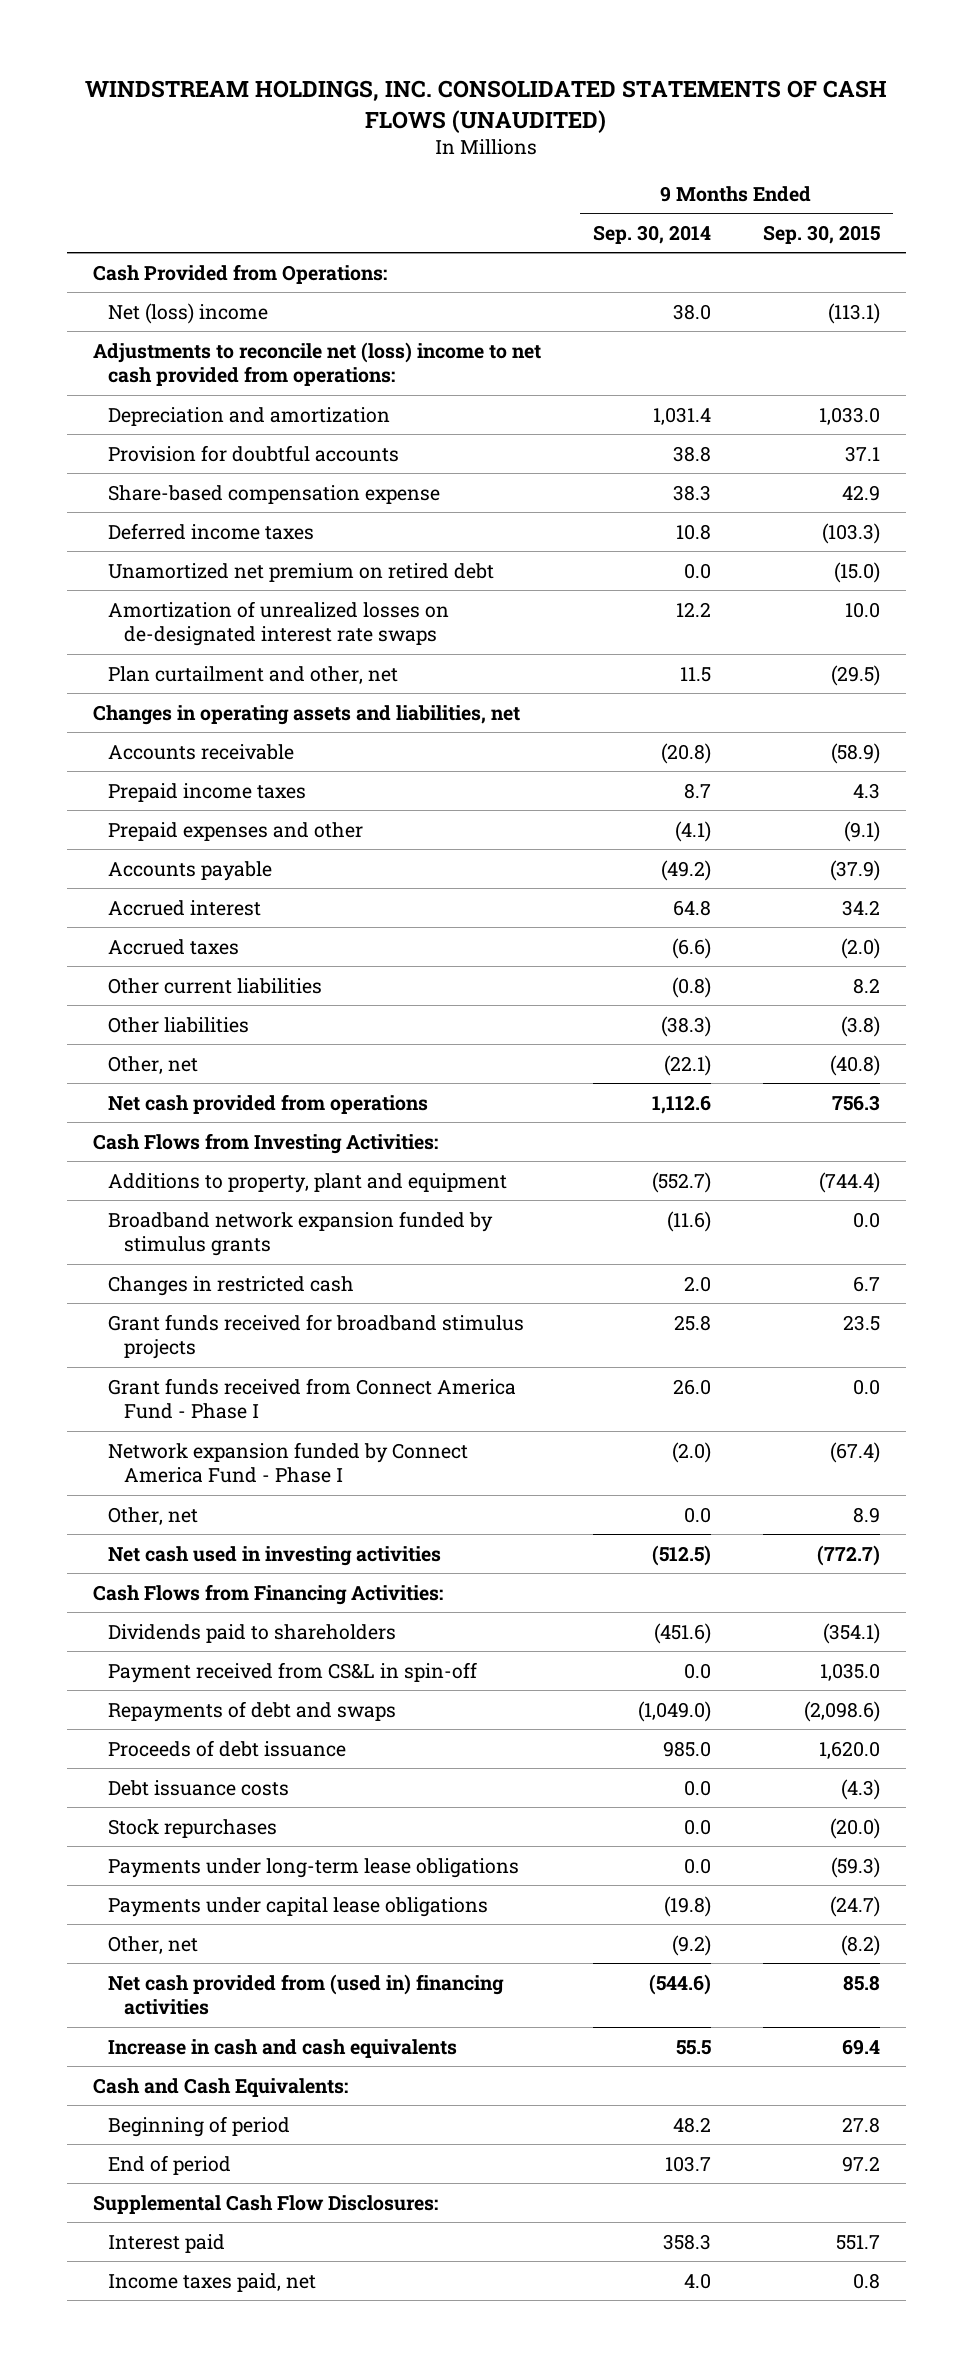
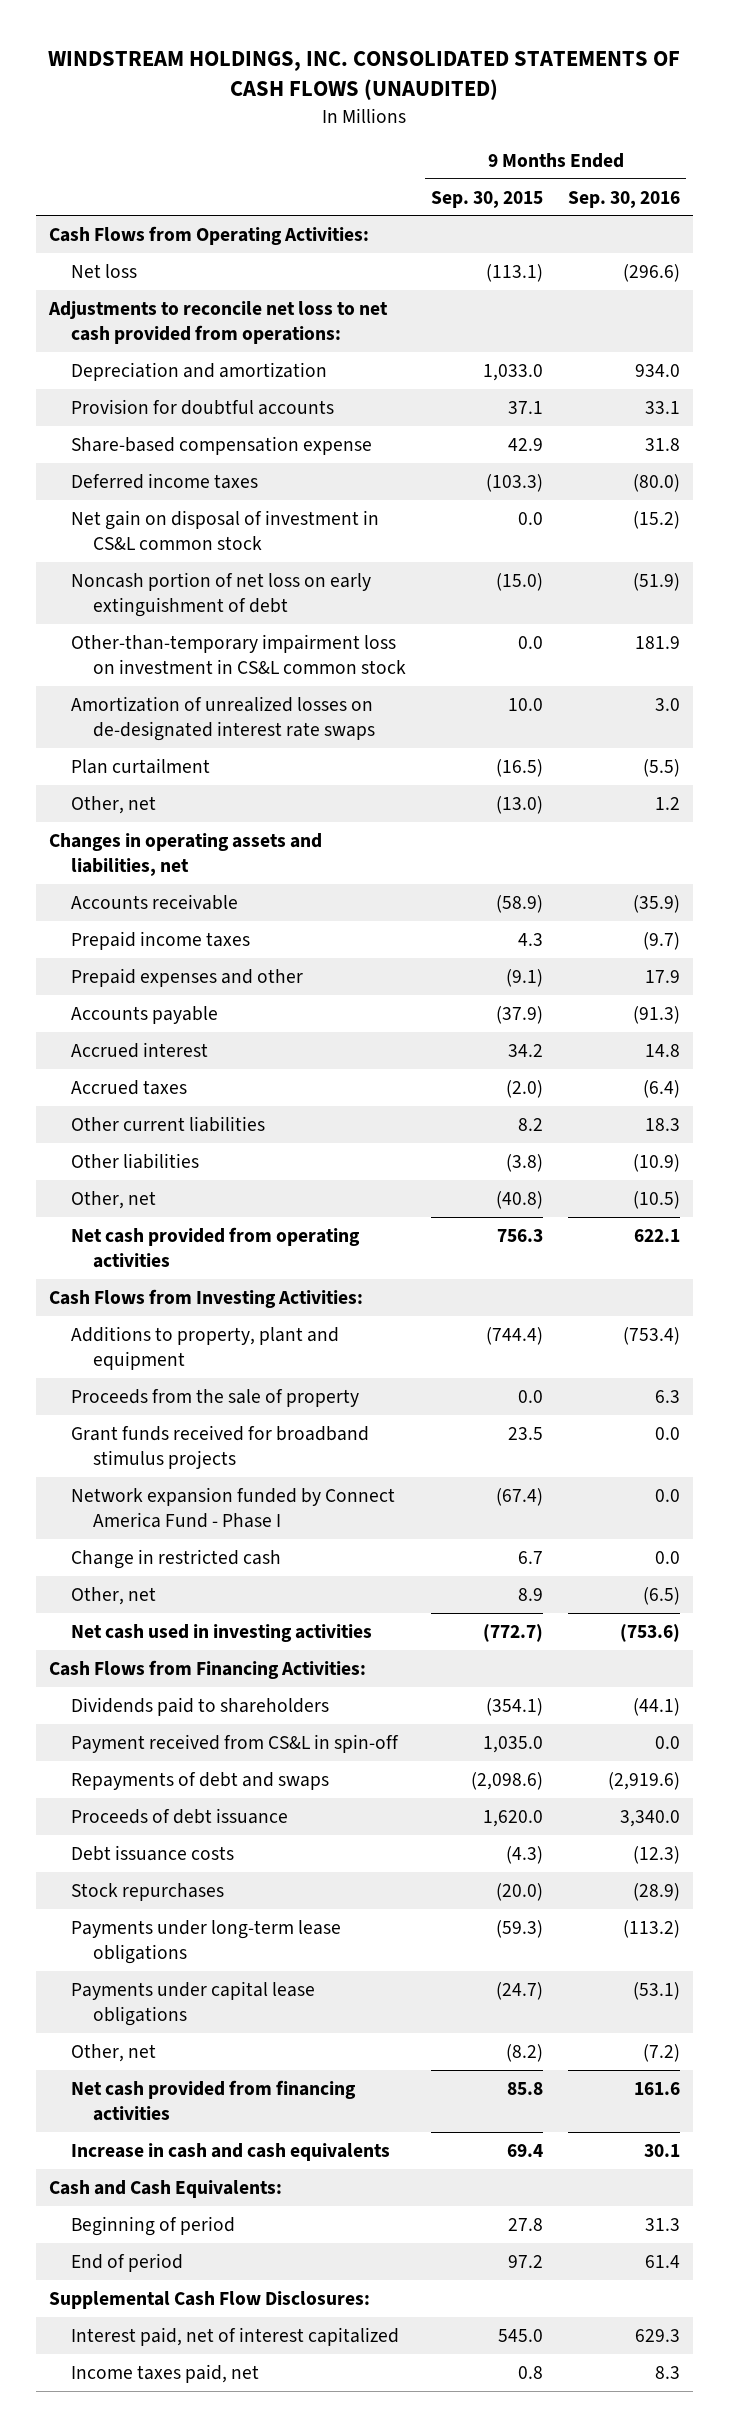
- | 9 Months Ended Sep. 30, 2014 | 9 Months Ended Sep. 30, 2015
+ | 9 Months Ended Sep. 30, 2015 | 9 Months Ended Sep. 30, 2016
- Cash Provided from Operations:
- Net (loss) income | 38.0 | (113.1)
- Adjustments to reconcile net (loss) income to net cash provided from operations:
+ Cash Flows from Operating Activities:
+ Net loss | (113.1) | (296.6)
+ Adjustments to reconcile net loss to net cash provided from operations:
- Unamortized net premium on retired debt | 0.0 | (15.0)
+ Net gain on disposal of investment in CS&L common stock | 0.0 | (15.2)
+ Noncash portion of net loss on early extinguishment of debt | (15.0) | (51.9)
+ Other-than-temporary impairment loss on investment in CS&L common stock | 0.0 | 181.9
- Plan curtailment and other, net | 11.5 | (29.5)
+ Plan curtailment | (16.5) | (5.5)
+ Other, net | (13.0) | 1.2
- Net cash provided from operations | 1,112.6 | 756.3
+ Net cash provided from operating activities | 756.3 | 622.1
- Broadband network expansion funded by stimulus grants | (11.6) | 0.0
- Changes in restricted cash | 2.0 | 6.7
+ Proceeds from the sale of property | 0.0 | 6.3
- Grant funds received from Connect America Fund - Phase I | 26.0 | 0.0
+ Change in restricted cash | 6.7 | 0.0
- Net cash provided from (used in) financing activities | (544.6) | 85.8
+ Net cash provided from financing activities | 85.8 | 161.6
- Interest paid | 358.3 | 551.7
+ Interest paid, net of interest capitalized | 545.0 | 629.3

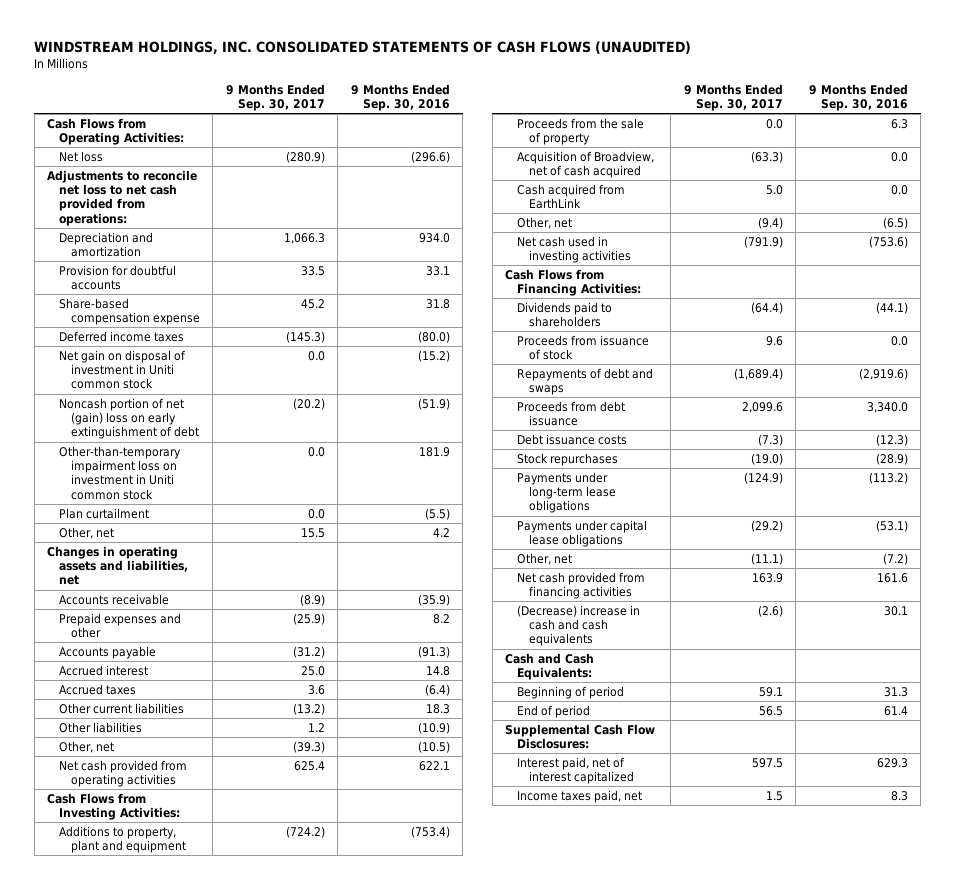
- | 9 Months Ended Sep. 30, 2015 | 9 Months Ended Sep. 30, 2016
+ | 9 Months Ended Sep. 30, 2017 | 9 Months Ended Sep. 30, 2016
- Net gain on disposal of investment in CS&L common stock | 0.0 | (15.2)
- Noncash portion of net loss on early extinguishment of debt | (15.0) | (51.9)
- Other-than-temporary impairment loss on investment in CS&L common stock | 0.0 | 181.9
- Amortization of unrealized losses on de-designated interest rate swaps | 10.0 | 3.0
+ Net gain on disposal of investment in Uniti common stock | 0.0 | (15.2)
+ Noncash portion of net (gain) loss on early extinguishment of debt | (20.2) | (51.9)
+ Other-than-temporary impairment loss on investment in Uniti common stock | 0.0 | 181.9
- Other, net | (13.0) | 1.2
+ Other, net | 15.5 | 4.2
- Prepaid income taxes | 4.3 | (9.7)
- Prepaid expenses and other | (9.1) | 17.9
+ Prepaid expenses and other | (25.9) | 8.2
- Grant funds received for broadband stimulus projects | 23.5 | 0.0
- Network expansion funded by Connect America Fund - Phase I | (67.4) | 0.0
- Change in restricted cash | 6.7 | 0.0
+ Acquisition of Broadview, net of cash acquired | (63.3) | 0.0
+ Cash acquired from EarthLink | 5.0 | 0.0
- Payment received from CS&L in spin-off | 1,035.0 | 0.0
+ Proceeds from issuance of stock | 9.6 | 0.0
- Proceeds of debt issuance | 1,620.0 | 3,340.0
+ Proceeds from debt issuance | 2,099.6 | 3,340.0
- Increase in cash and cash equivalents | 69.4 | 30.1
+ (Decrease) increase in cash and cash equivalents | (2.6) | 30.1

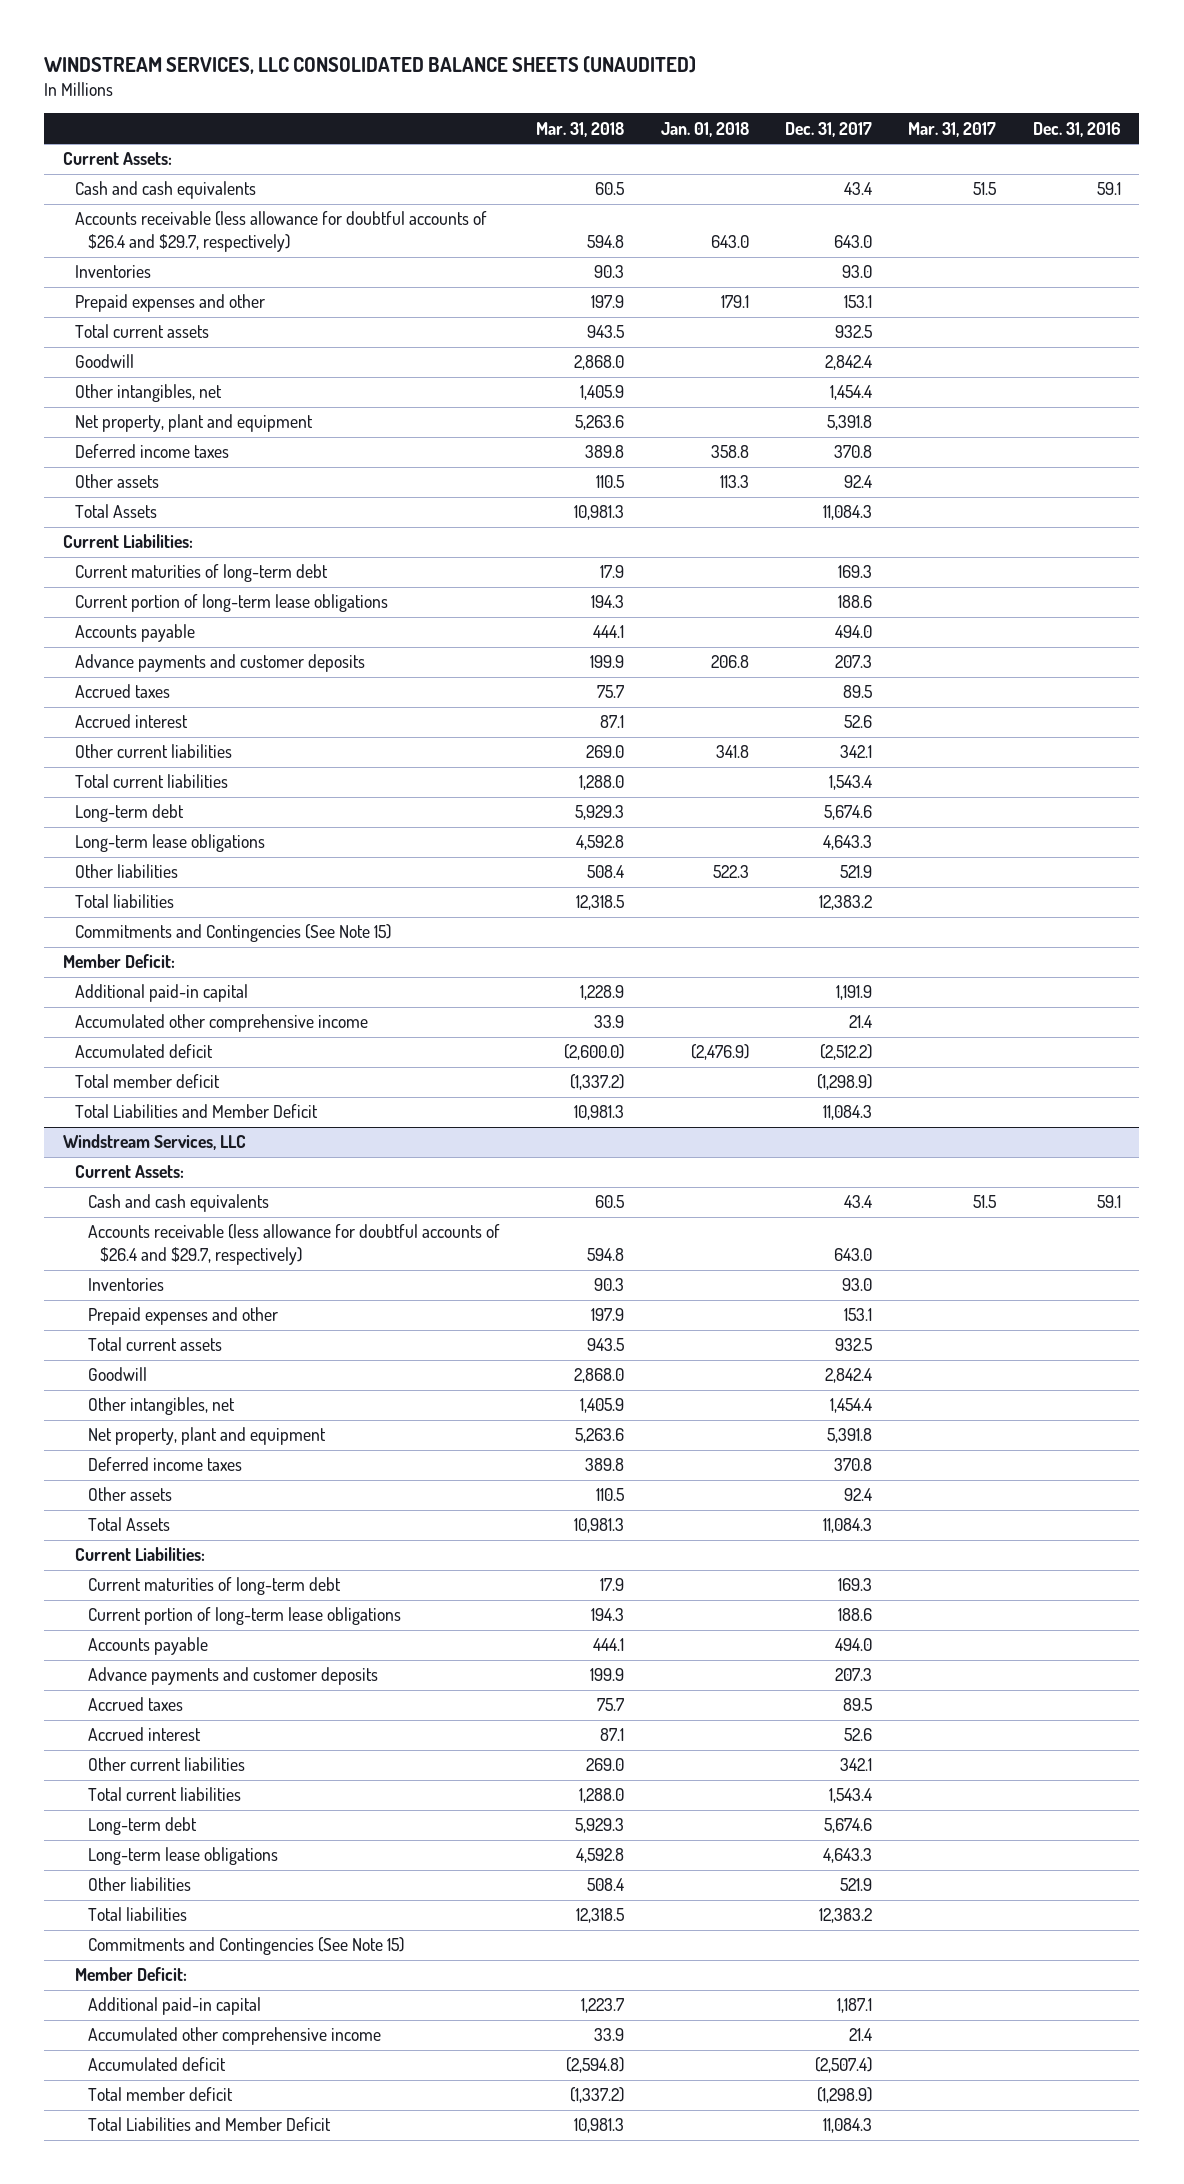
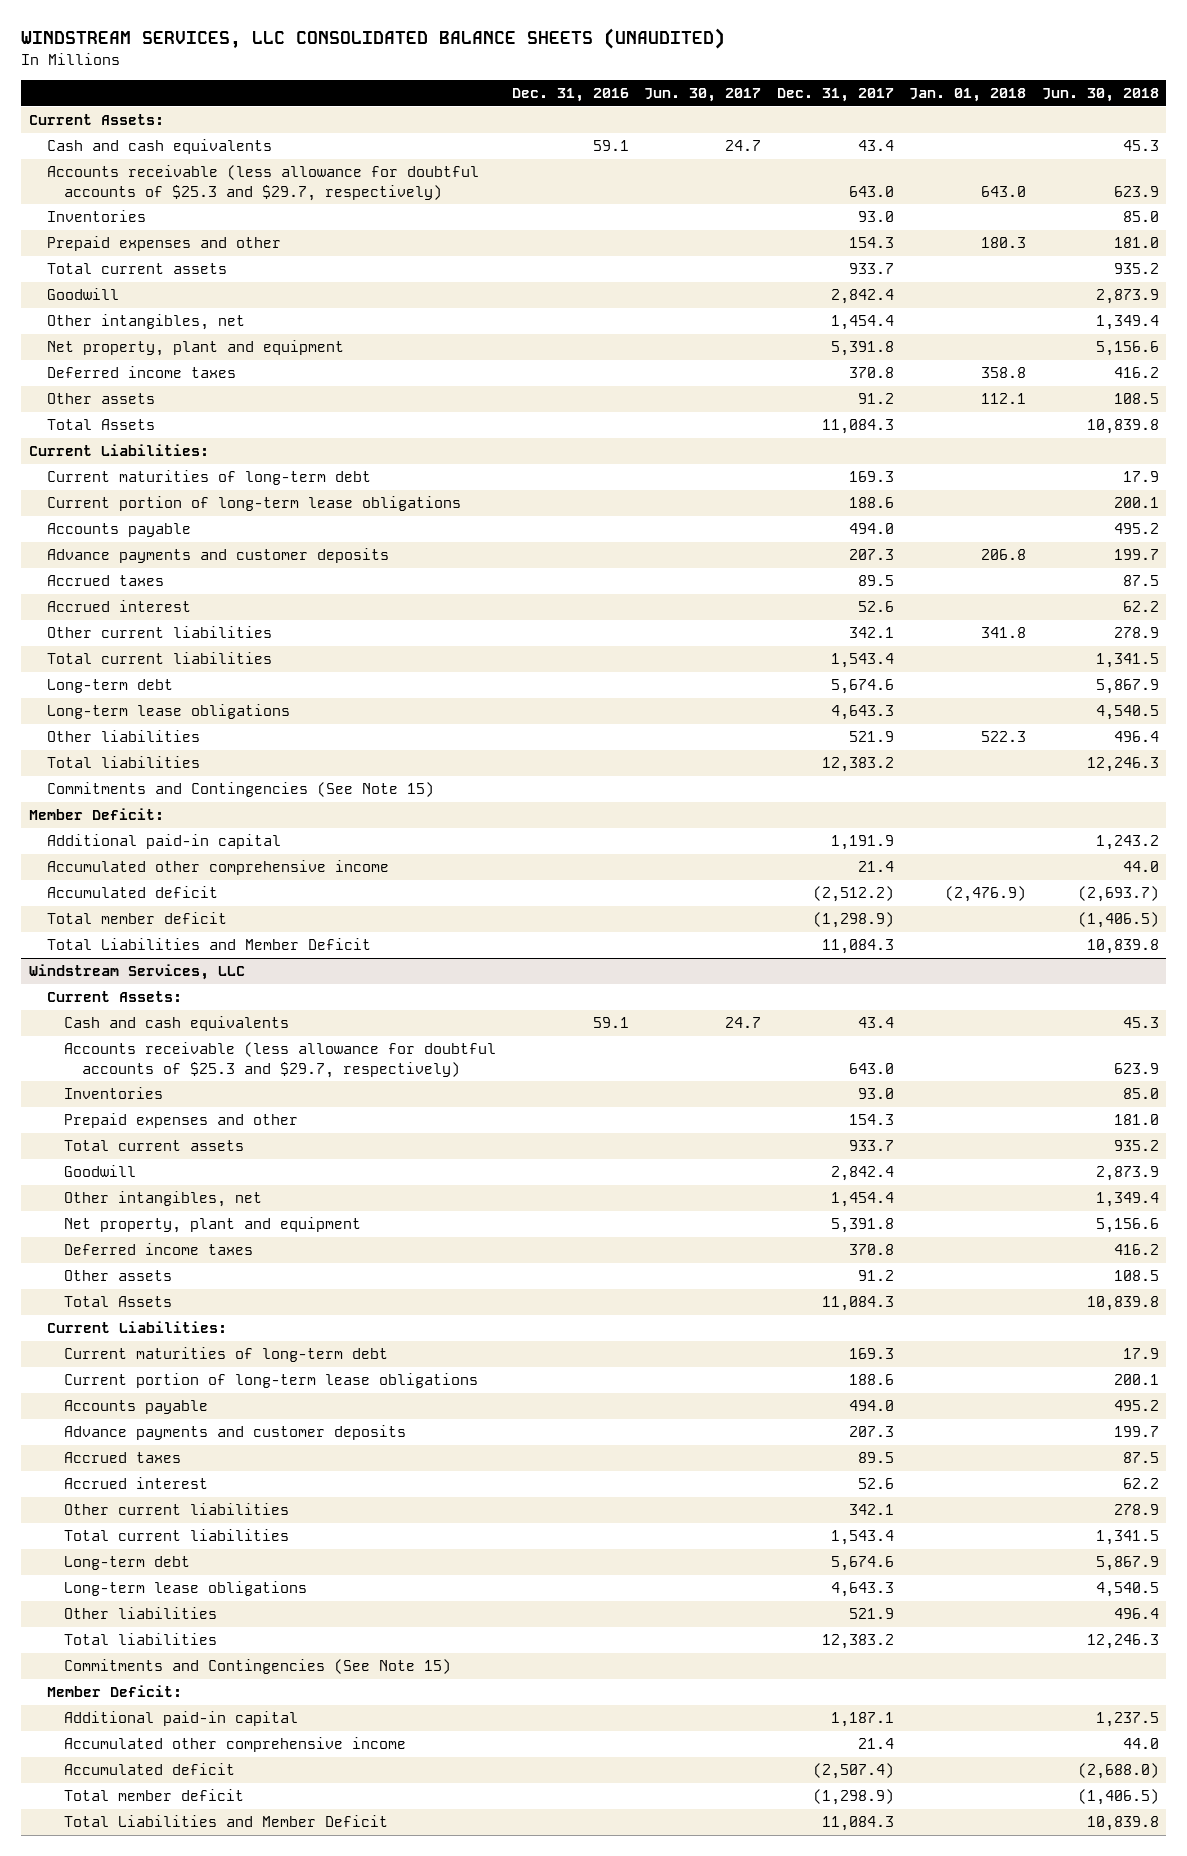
- | Mar. 31, 2018 | Jan. 01, 2018 | Dec. 31, 2017 | Mar. 31, 2017 | Dec. 31, 2016
+ | Dec. 31, 2016 | Jun. 30, 2017 | Dec. 31, 2017 | Jan. 01, 2018 | Jun. 30, 2018
- Accounts receivable (less allowance for doubtful accounts of $26.4 and $29.7, respectively) | 594.8 | 643.0 | 643.0 | |
+ Accounts receivable (less allowance for doubtful accounts of $25.3 and $29.7, respectively) | | | 643.0 | 643.0 | 623.9
- Prepaid expenses and other | 197.9 | 179.1 | 153.1 | |
- Total current assets | 943.5 | | 932.5 | |
+ Prepaid expenses and other | | | 154.3 | 180.3 | 181.0
+ Total current assets | | | 933.7 | | 935.2
- Other assets | 110.5 | 113.3 | 92.4 | |
+ Other assets | | | 91.2 | 112.1 | 108.5
@ Windstream Services, LLC
- Accounts receivable (less allowance for doubtful accounts of $26.4 and $29.7, respectively) | 594.8 | | 643.0 | |
+ Accounts receivable (less allowance for doubtful accounts of $25.3 and $29.7, respectively) | | | 643.0 | | 623.9
- Prepaid expenses and other | 197.9 | | 153.1 | |
- Total current assets | 943.5 | | 932.5 | |
+ Prepaid expenses and other | | | 154.3 | | 181.0
+ Total current assets | | | 933.7 | | 935.2
- Other assets | 110.5 | | 92.4 | |
+ Other assets | | | 91.2 | | 108.5

